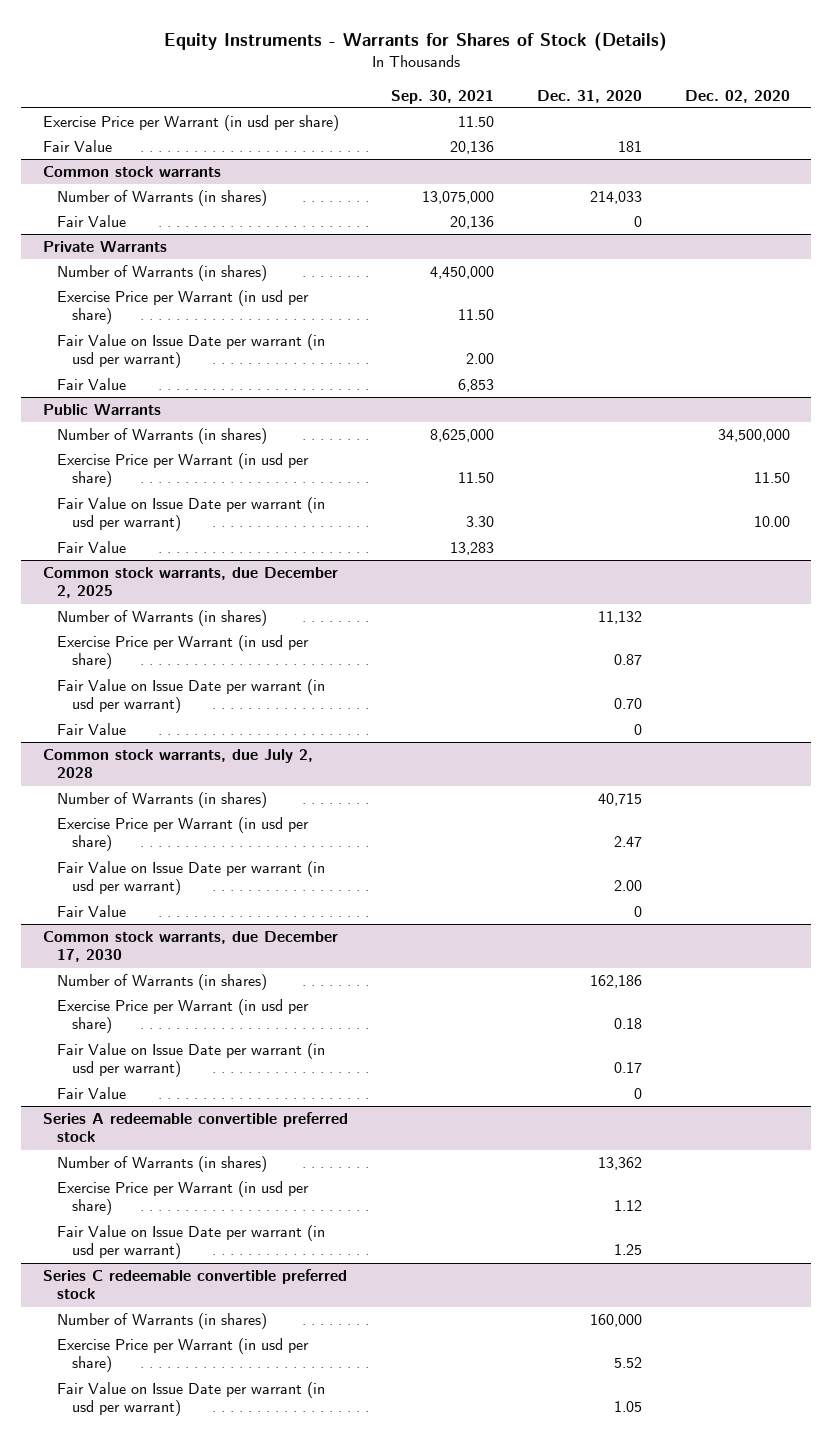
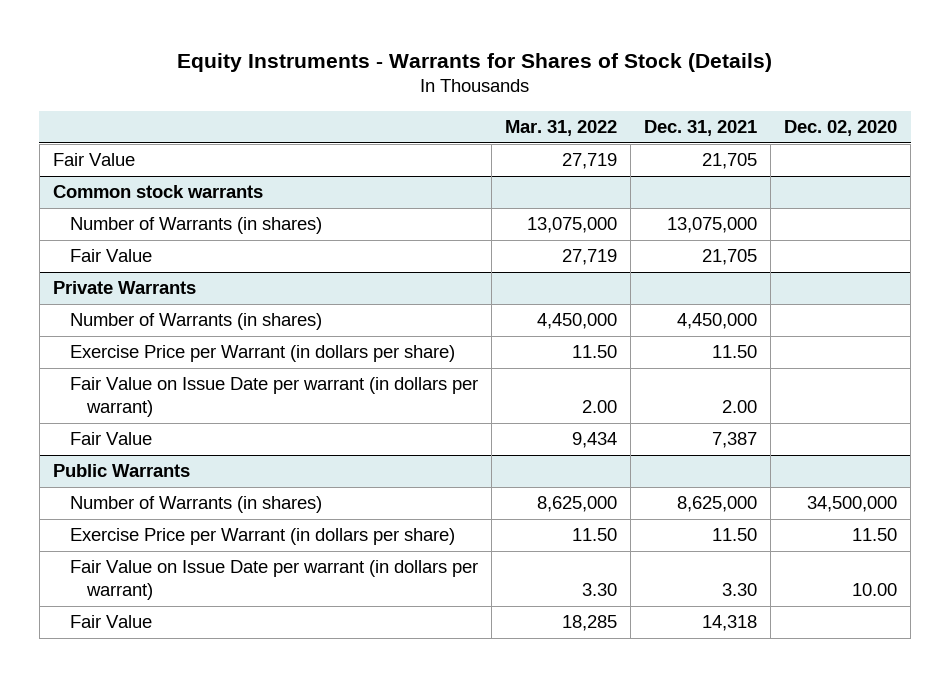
- | Sep. 30, 2021 | Dec. 31, 2020 | Dec. 02, 2020
+ | Mar. 31, 2022 | Dec. 31, 2021 | Dec. 02, 2020
- Exercise Price per Warrant (in usd per share) | 11.50 | |
@ Private Warrants
- Exercise Price per Warrant (in usd per share) | 11.50 | |
- Fair Value on Issue Date per warrant (in usd per warrant) | 2.00 | |
+ Exercise Price per Warrant (in dollars per share) | 11.50 | 11.50 |
+ Fair Value on Issue Date per warrant (in dollars per warrant) | 2.00 | 2.00 |
@ Public Warrants
- Exercise Price per Warrant (in usd per share) | 11.50 | | 11.50
- Fair Value on Issue Date per warrant (in usd per warrant) | 3.30 | | 10.00
+ Exercise Price per Warrant (in dollars per share) | 11.50 | 11.50 | 11.50
+ Fair Value on Issue Date per warrant (in dollars per warrant) | 3.30 | 3.30 | 10.00
- Common stock warrants, due December 2, 2025
- Number of Warrants (in shares) | | 11,132 |
- Exercise Price per Warrant (in usd per share) | | 0.87 |
- Fair Value on Issue Date per warrant (in usd per warrant) | | 0.70 |
- Fair Value | | 0 |
- Common stock warrants, due July 2, 2028
- Number of Warrants (in shares) | | 40,715 |
- Exercise Price per Warrant (in usd per share) | | 2.47 |
- Fair Value on Issue Date per warrant (in usd per warrant) | | 2.00 |
- Fair Value | | 0 |
- Common stock warrants, due December 17, 2030
- Number of Warrants (in shares) | | 162,186 |
- Exercise Price per Warrant (in usd per share) | | 0.18 |
- Fair Value on Issue Date per warrant (in usd per warrant) | | 0.17 |
- Fair Value | | 0 |
- Series A redeemable convertible preferred stock
- Number of Warrants (in shares) | | 13,362 |
- Exercise Price per Warrant (in usd per share) | | 1.12 |
- Fair Value on Issue Date per warrant (in usd per warrant) | | 1.25 |
- Series C redeemable convertible preferred stock
- Number of Warrants (in shares) | | 160,000 |
- Exercise Price per Warrant (in usd per share) | | 5.52 |
- Fair Value on Issue Date per warrant (in usd per warrant) | | 1.05 |

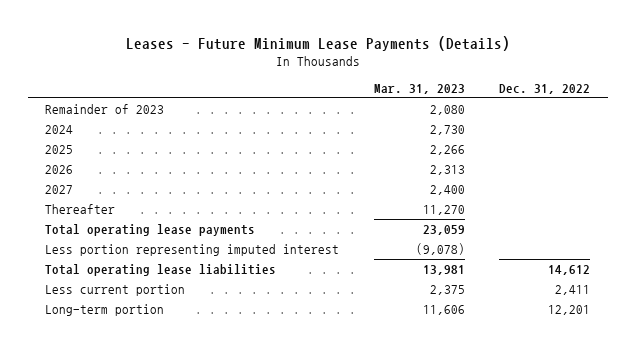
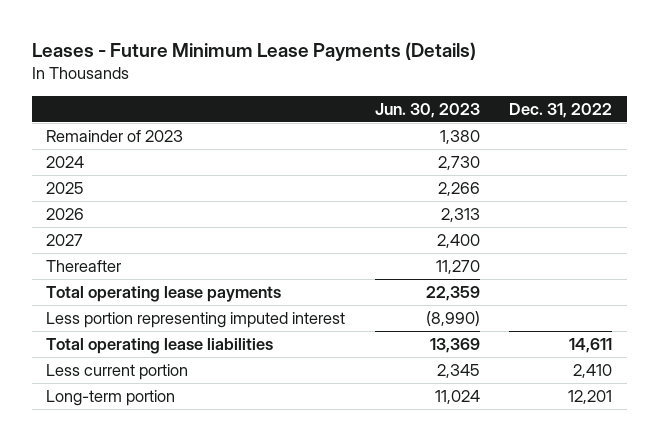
- | Mar. 31, 2023 | Dec. 31, 2022
+ | Jun. 30, 2023 | Dec. 31, 2022
- Total operating lease liabilities | 13,981 | 14,612
- Less current portion | 2,375 | 2,411
+ Total operating lease liabilities | 13,369 | 14,611
+ Less current portion | 2,345 | 2,410

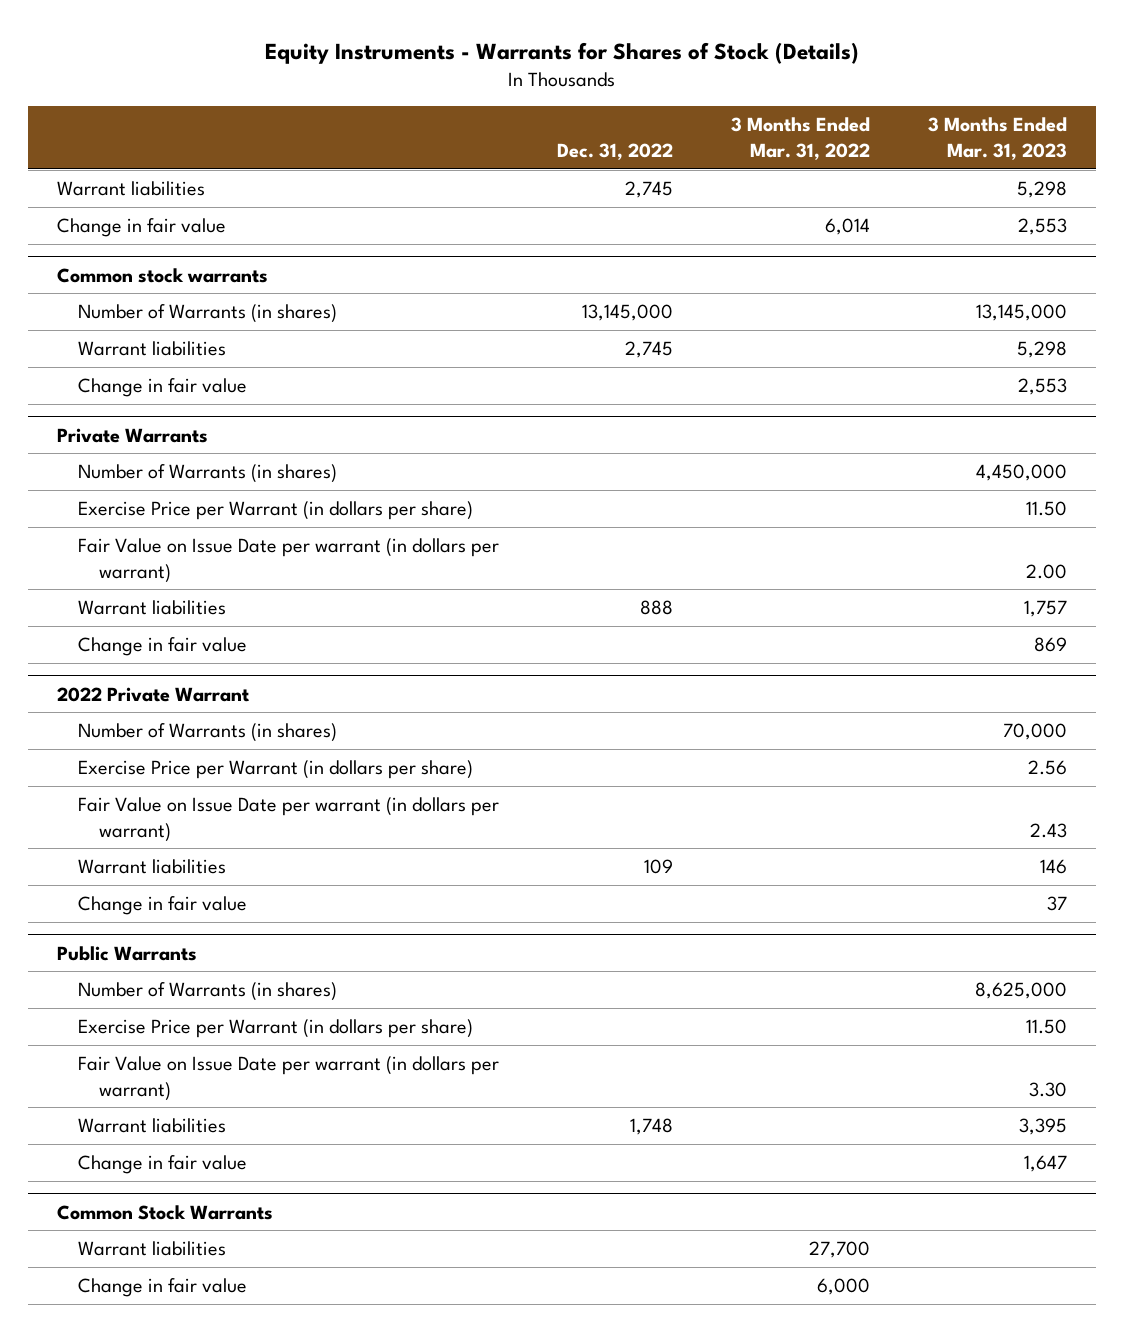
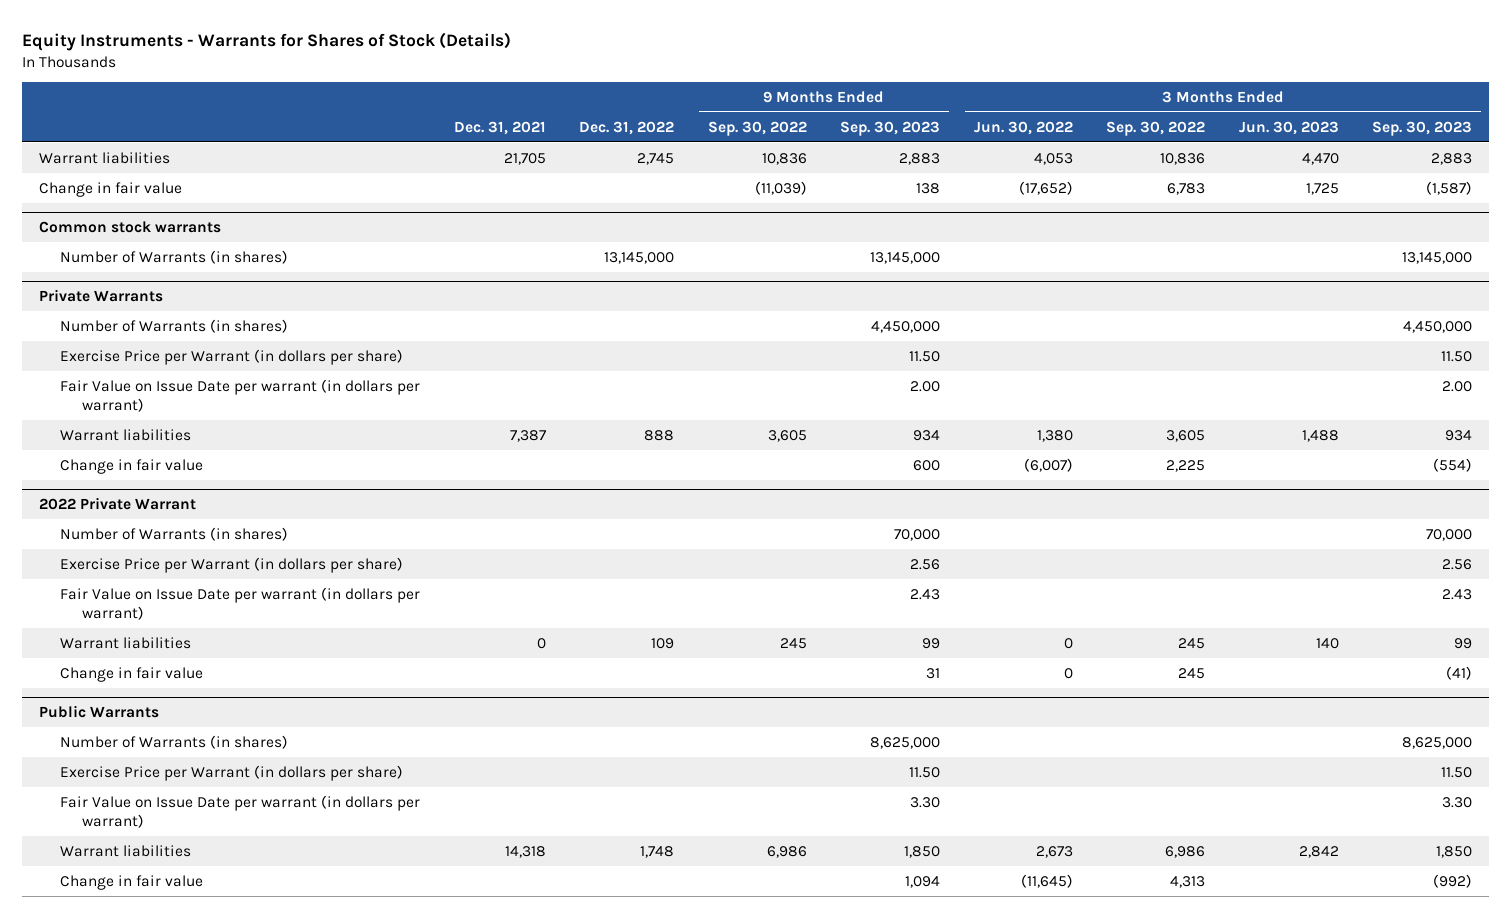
- | Dec. 31, 2022 | 3 Months Ended Mar. 31, 2022 | 3 Months Ended Mar. 31, 2023
+ | Dec. 31, 2021 | Dec. 31, 2022 | 9 Months Ended Sep. 30, 2022 | 9 Months Ended Sep. 30, 2023 | 3 Months Ended Jun. 30, 2022 | 3 Months Ended Sep. 30, 2022 | 3 Months Ended Jun. 30, 2023 | 3 Months Ended Sep. 30, 2023
@ Common stock warrants
- Warrant liabilities | 2,745 | | 5,298
- Change in fair value | | | 2,553
- Common Stock Warrants
- Warrant liabilities | | 27,700 |
- Change in fair value | | 6,000 |

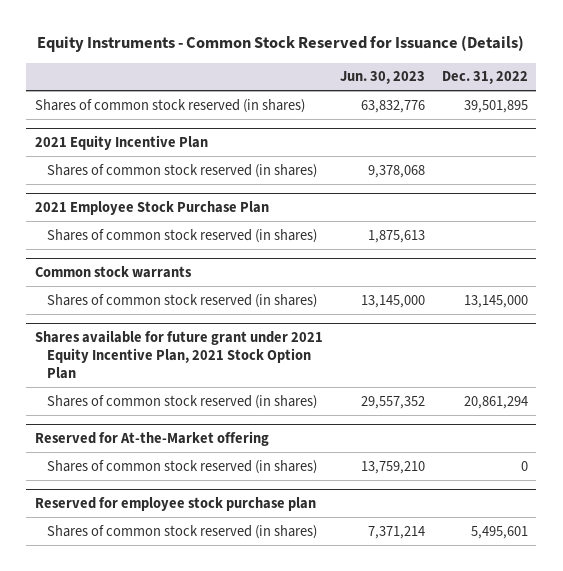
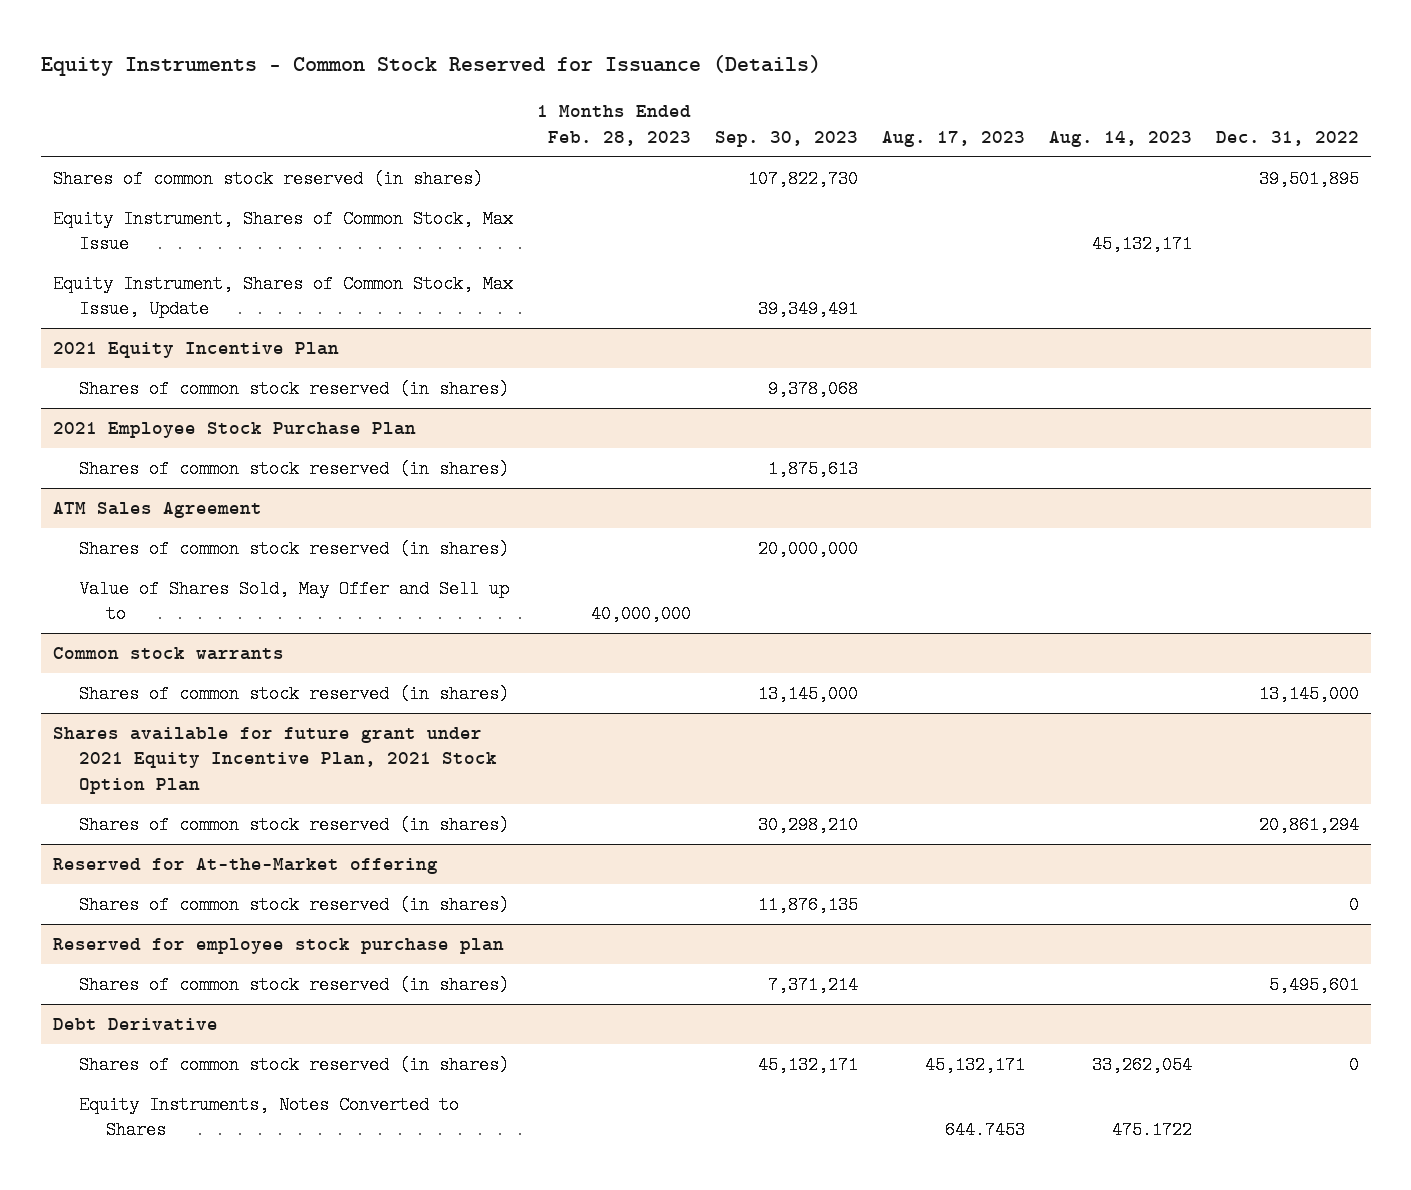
- | Jun. 30, 2023 | Dec. 31, 2022
+ | 1 Months Ended Feb. 28, 2023 | Sep. 30, 2023 | Aug. 17, 2023 | Aug. 14, 2023 | Dec. 31, 2022
+ Equity Instrument, Shares of Common Stock, Max Issue | | | | 45,132,171 |
+ Equity Instrument, Shares of Common Stock, Max Issue, Update | | 39,349,491 | | |
+ ATM Sales Agreement
+ Shares of common stock reserved (in shares) | | 20,000,000 | | |
+ Value of Shares Sold, May Offer and Sell up to | 40,000,000 | | | |
+ Debt Derivative
+ Shares of common stock reserved (in shares) | | 45,132,171 | 45,132,171 | 33,262,054 | 0
+ Equity Instruments, Notes Converted to Shares | | | 644.7453 | 475.1722 |

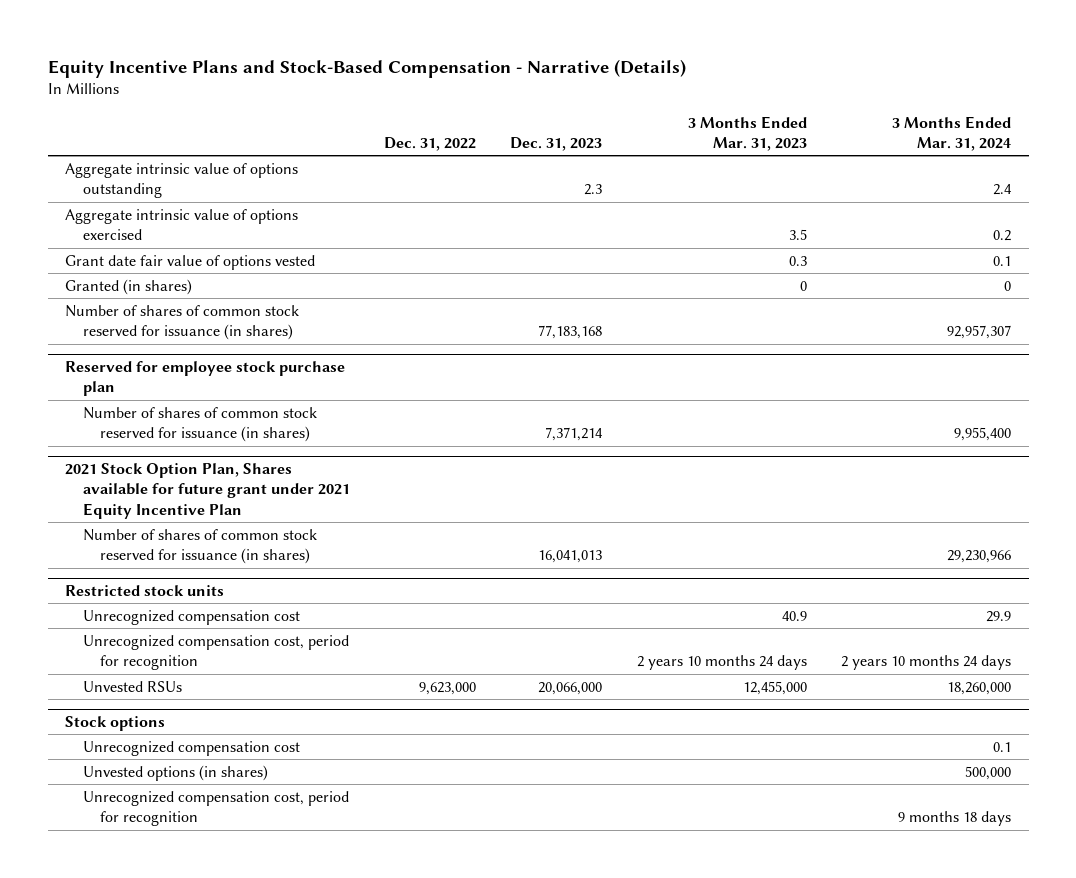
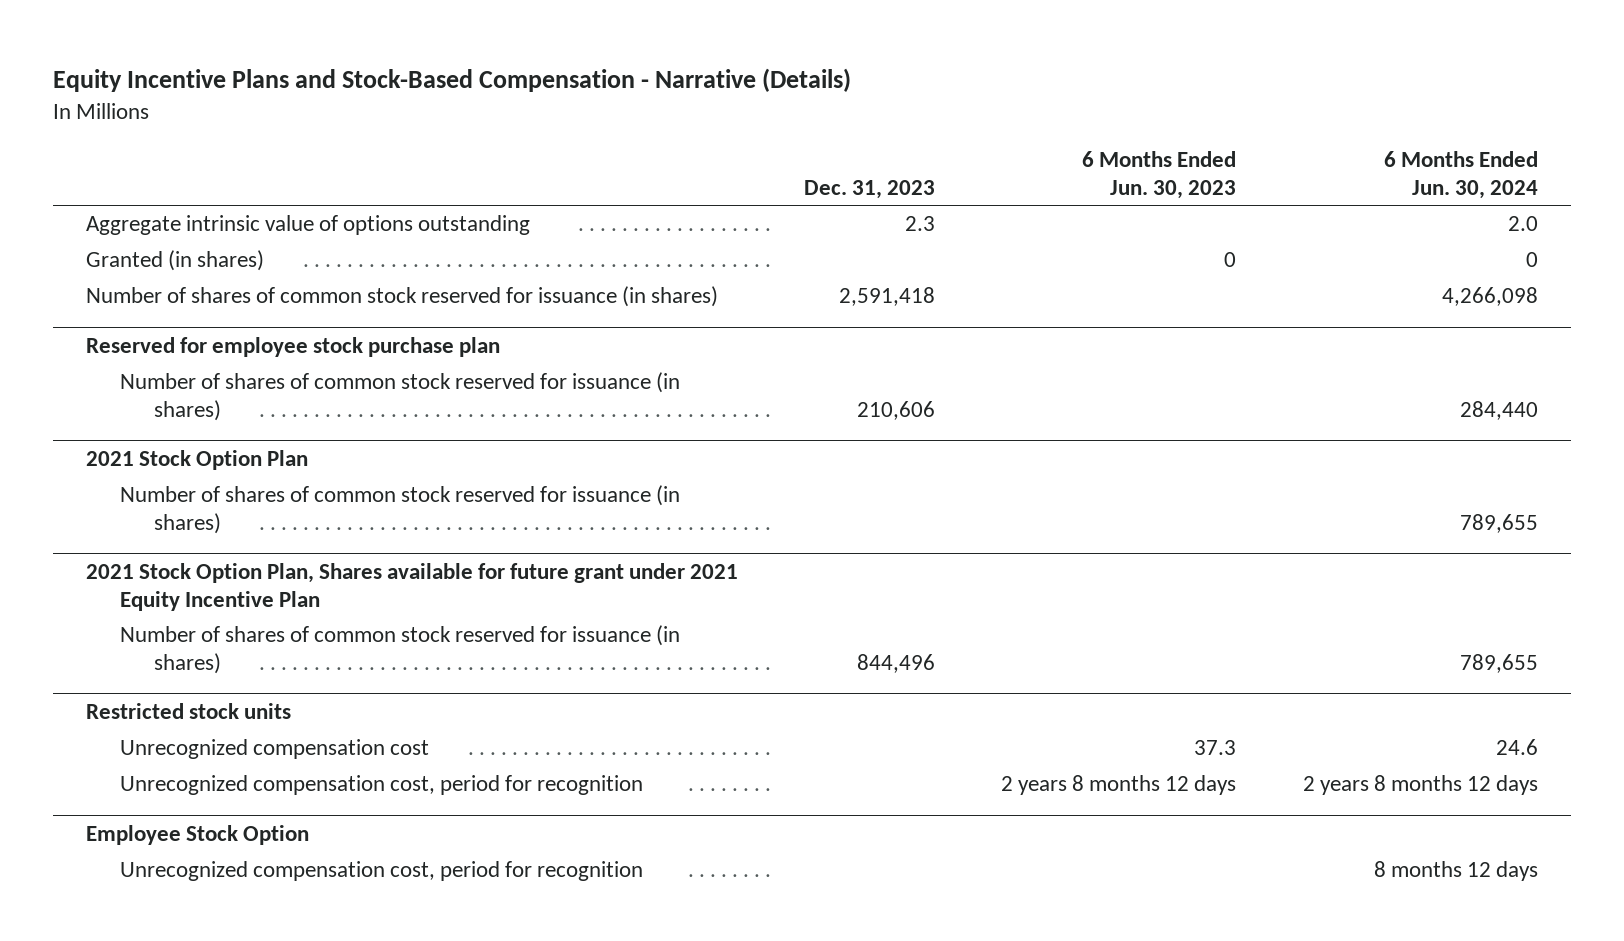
- | Dec. 31, 2022 | Dec. 31, 2023 | 3 Months Ended Mar. 31, 2023 | 3 Months Ended Mar. 31, 2024
+ | Dec. 31, 2023 | 6 Months Ended Jun. 30, 2023 | 6 Months Ended Jun. 30, 2024
- Aggregate intrinsic value of options exercised | | | 3.5 | 0.2
- Grant date fair value of options vested | | | 0.3 | 0.1
- Number of shares of common stock reserved for issuance (in shares) | | 77,183,168 | | 92,957,307
+ Number of shares of common stock reserved for issuance (in shares) | 2,591,418 | | 4,266,098
@ Reserved for employee stock purchase plan
- Number of shares of common stock reserved for issuance (in shares) | | 7,371,214 | | 9,955,400
+ Number of shares of common stock reserved for issuance (in shares) | 210,606 | | 284,440
+ 2021 Stock Option Plan
+ Number of shares of common stock reserved for issuance (in shares) | | | 789,655
@ 2021 Stock Option Plan, Shares available for future grant under 2021 Equity Incentive Plan
- Number of shares of common stock reserved for issuance (in shares) | | 16,041,013 | | 29,230,966
+ Number of shares of common stock reserved for issuance (in shares) | 844,496 | | 789,655
@ Restricted stock units
- Unvested RSUs | 9,623,000 | 20,066,000 | 12,455,000 | 18,260,000
- Stock options
- Unrecognized compensation cost | | | | 0.1
- Unvested options (in shares) | | | | 500,000
+ Employee Stock Option

